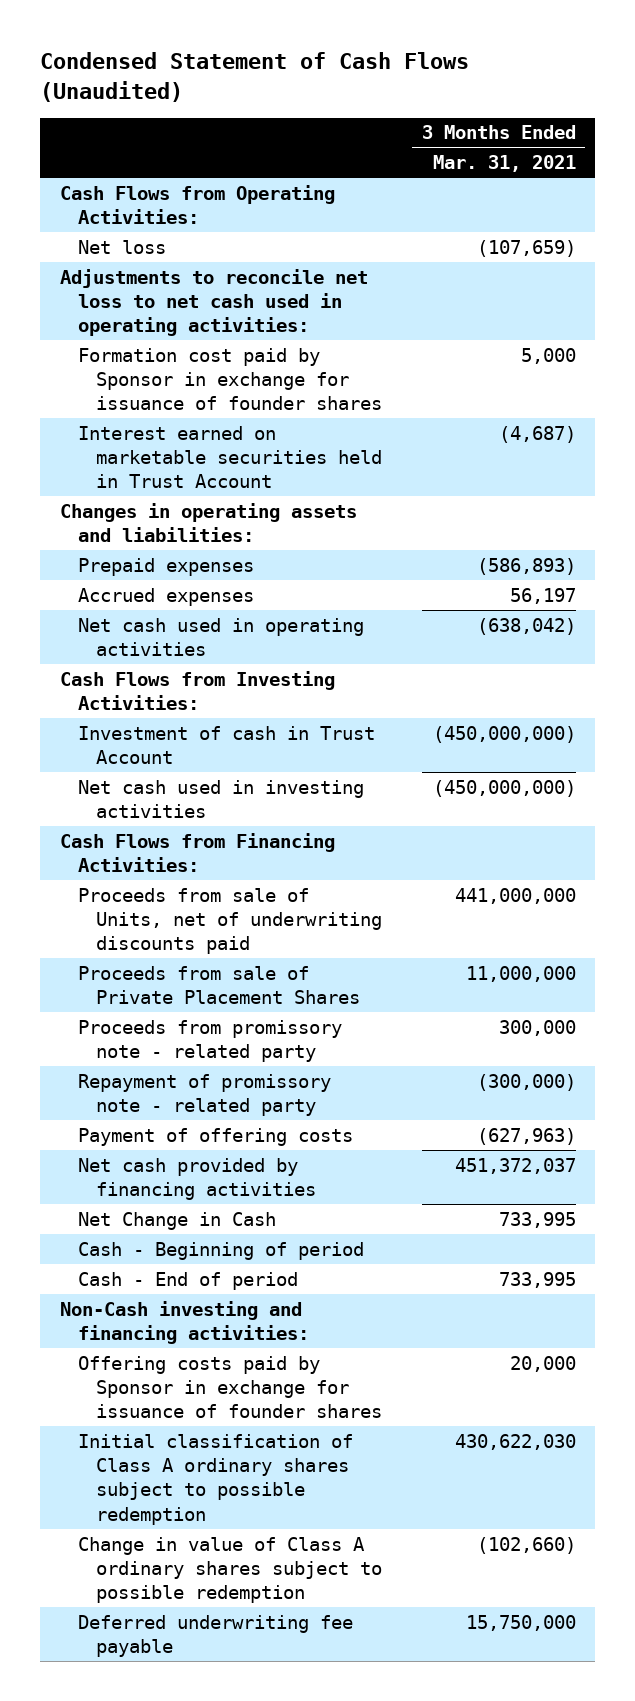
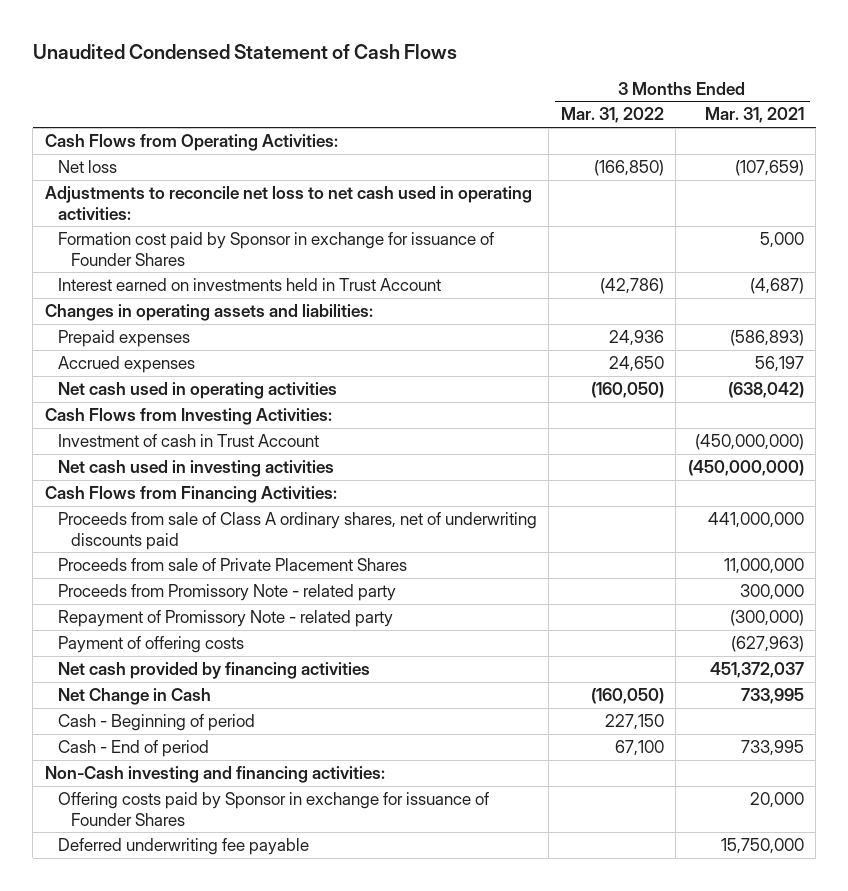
- Condensed Statement of Cash Flows (Unaudited)
+ Unaudited Condensed Statement of Cash Flows
- | 3 Months Ended Mar. 31, 2021
+ | 3 Months Ended Mar. 31, 2022 | 3 Months Ended Mar. 31, 2021
- Formation cost paid by Sponsor in exchange for issuance of founder shares | 5,000
- Interest earned on marketable securities held in Trust Account | (4,687)
+ Formation cost paid by Sponsor in exchange for issuance of Founder Shares | | 5,000
+ Interest earned on investments held in Trust Account | (42,786) | (4,687)
- Proceeds from sale of Units, net of underwriting discounts paid | 441,000,000
+ Proceeds from sale of Class A ordinary shares, net of underwriting discounts paid | | 441,000,000
- Proceeds from promissory note - related party | 300,000
- Repayment of promissory note - related party | (300,000)
+ Proceeds from Promissory Note - related party | | 300,000
+ Repayment of Promissory Note - related party | | (300,000)
- Offering costs paid by Sponsor in exchange for issuance of founder shares | 20,000
- Initial classification of Class A ordinary shares subject to possible redemption | 430,622,030
- Change in value of Class A ordinary shares subject to possible redemption | (102,660)
+ Offering costs paid by Sponsor in exchange for issuance of Founder Shares | | 20,000

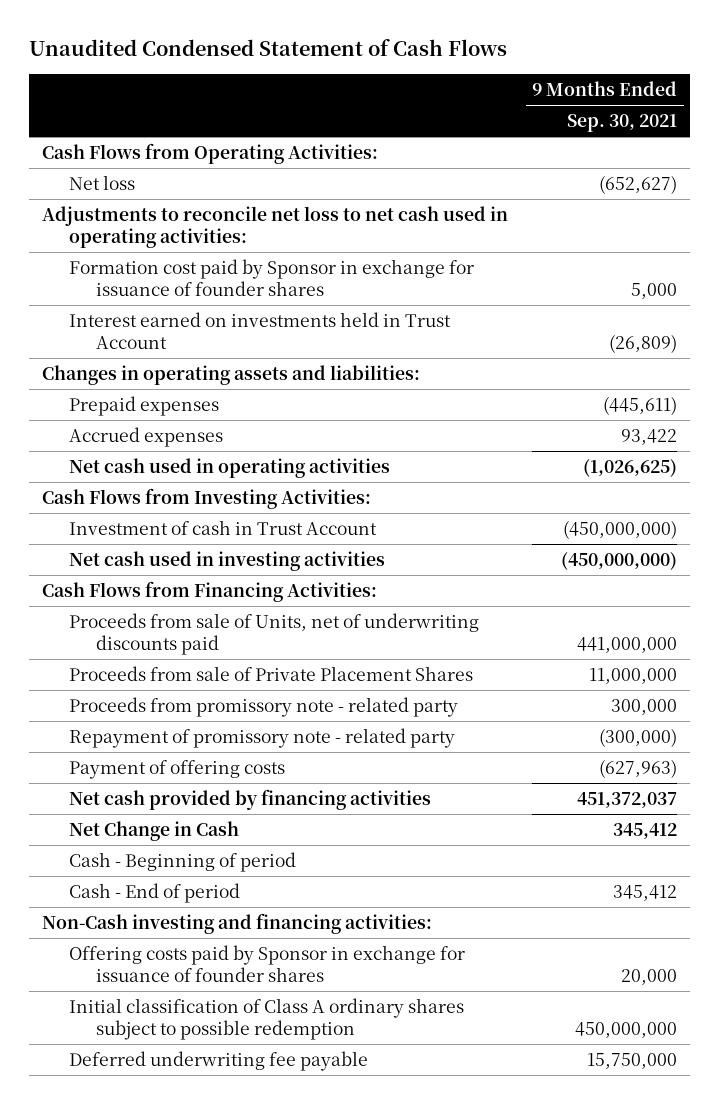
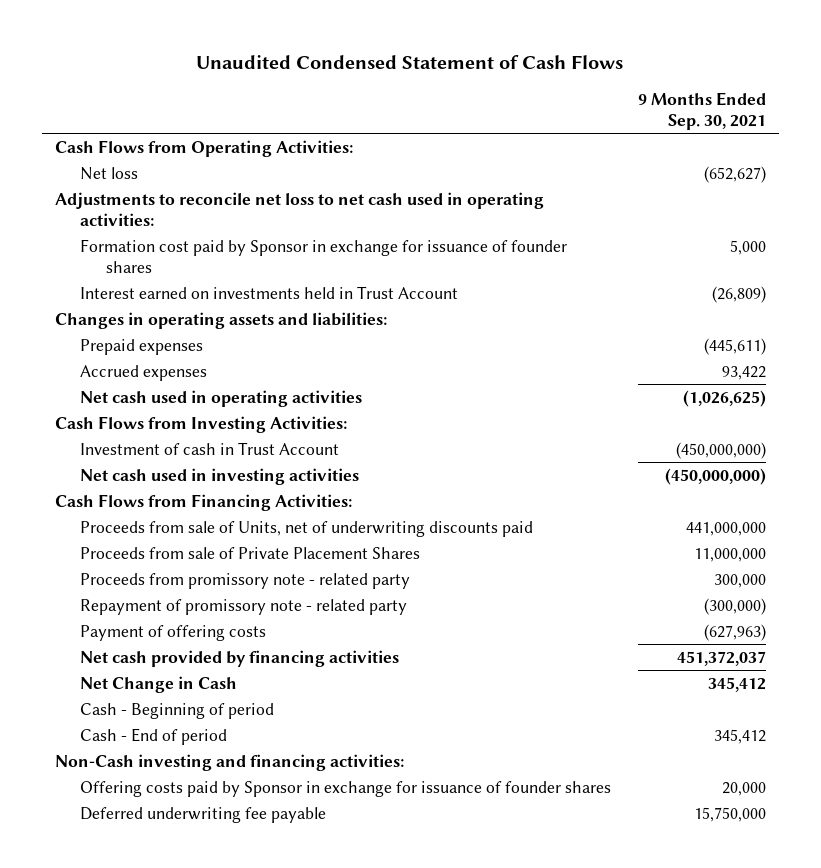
- Initial classification of Class A ordinary shares subject to possible redemption | 450,000,000

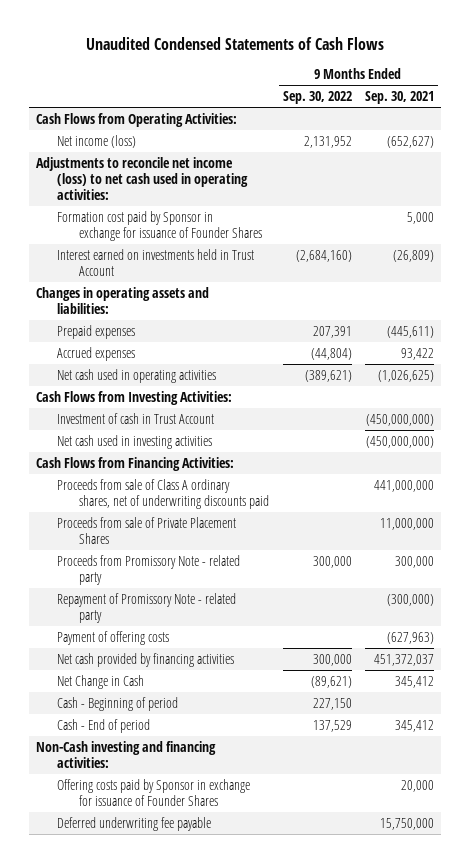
- Unaudited Condensed Statement of Cash Flows
+ Unaudited Condensed Statements of Cash Flows
- | 9 Months Ended Sep. 30, 2021
+ | 9 Months Ended Sep. 30, 2022 | 9 Months Ended Sep. 30, 2021
- Net loss | (652,627)
- Adjustments to reconcile net loss to net cash used in operating activities:
- Formation cost paid by Sponsor in exchange for issuance of founder shares | 5,000
+ Net income (loss) | 2,131,952 | (652,627)
+ Adjustments to reconcile net income (loss) to net cash used in operating activities:
+ Formation cost paid by Sponsor in exchange for issuance of Founder Shares | | 5,000
- Proceeds from sale of Units, net of underwriting discounts paid | 441,000,000
+ Proceeds from sale of Class A ordinary shares, net of underwriting discounts paid | | 441,000,000
- Proceeds from promissory note - related party | 300,000
- Repayment of promissory note - related party | (300,000)
+ Proceeds from Promissory Note - related party | 300,000 | 300,000
+ Repayment of Promissory Note - related party | | (300,000)
- Offering costs paid by Sponsor in exchange for issuance of founder shares | 20,000
+ Offering costs paid by Sponsor in exchange for issuance of Founder Shares | | 20,000

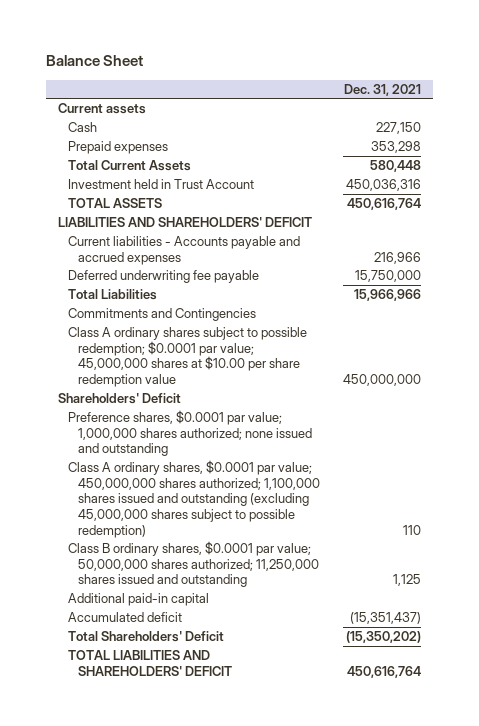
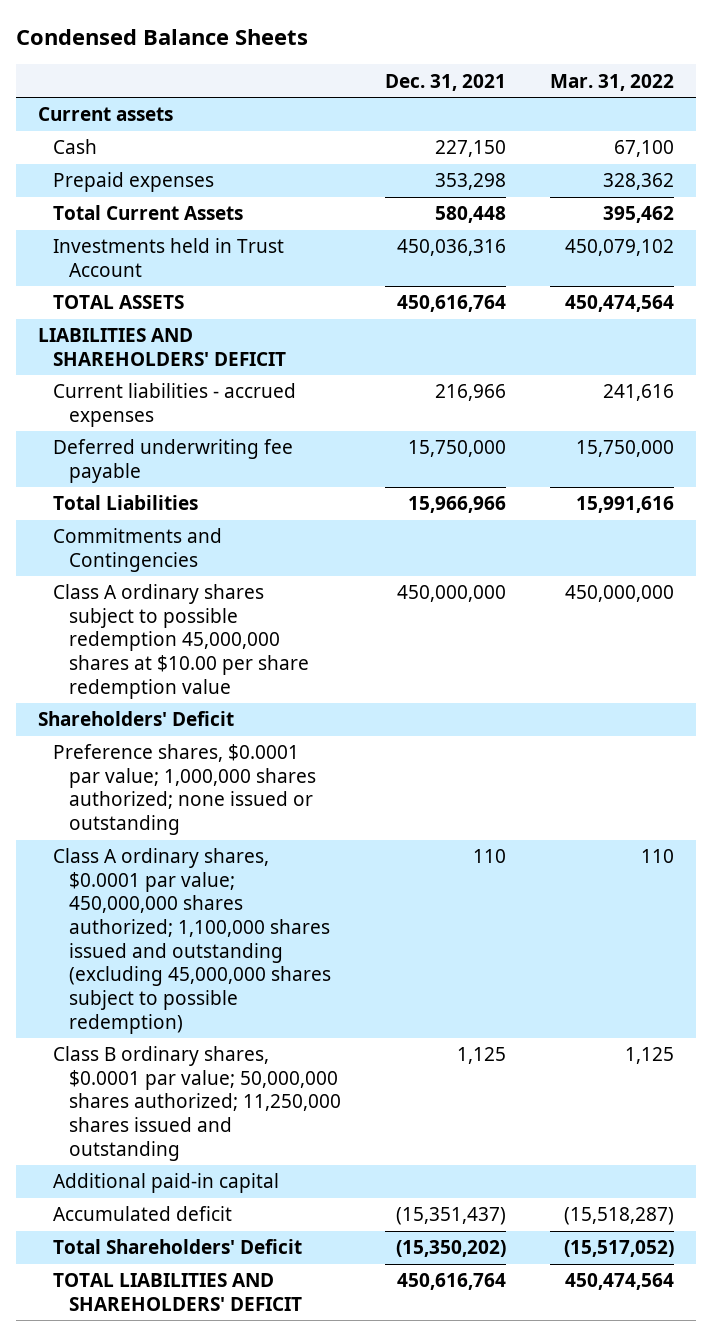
- Balance Sheet
+ Condensed Balance Sheets
- | Dec. 31, 2021
+ | Dec. 31, 2021 | Mar. 31, 2022
- Investment held in Trust Account | 450,036,316
+ Investments held in Trust Account | 450,036,316 | 450,079,102
- Current liabilities - Accounts payable and accrued expenses | 216,966
+ Current liabilities - accrued expenses | 216,966 | 241,616
- Class A ordinary shares subject to possible redemption; $0.0001 par value; 45,000,000 shares at $10.00 per share redemption value | 450,000,000
+ Class A ordinary shares subject to possible redemption 45,000,000 shares at $10.00 per share redemption value | 450,000,000 | 450,000,000
- Preference shares, $0.0001 par value; 1,000,000 shares authorized; none issued and outstanding
+ Preference shares, $0.0001 par value; 1,000,000 shares authorized; none issued or outstanding

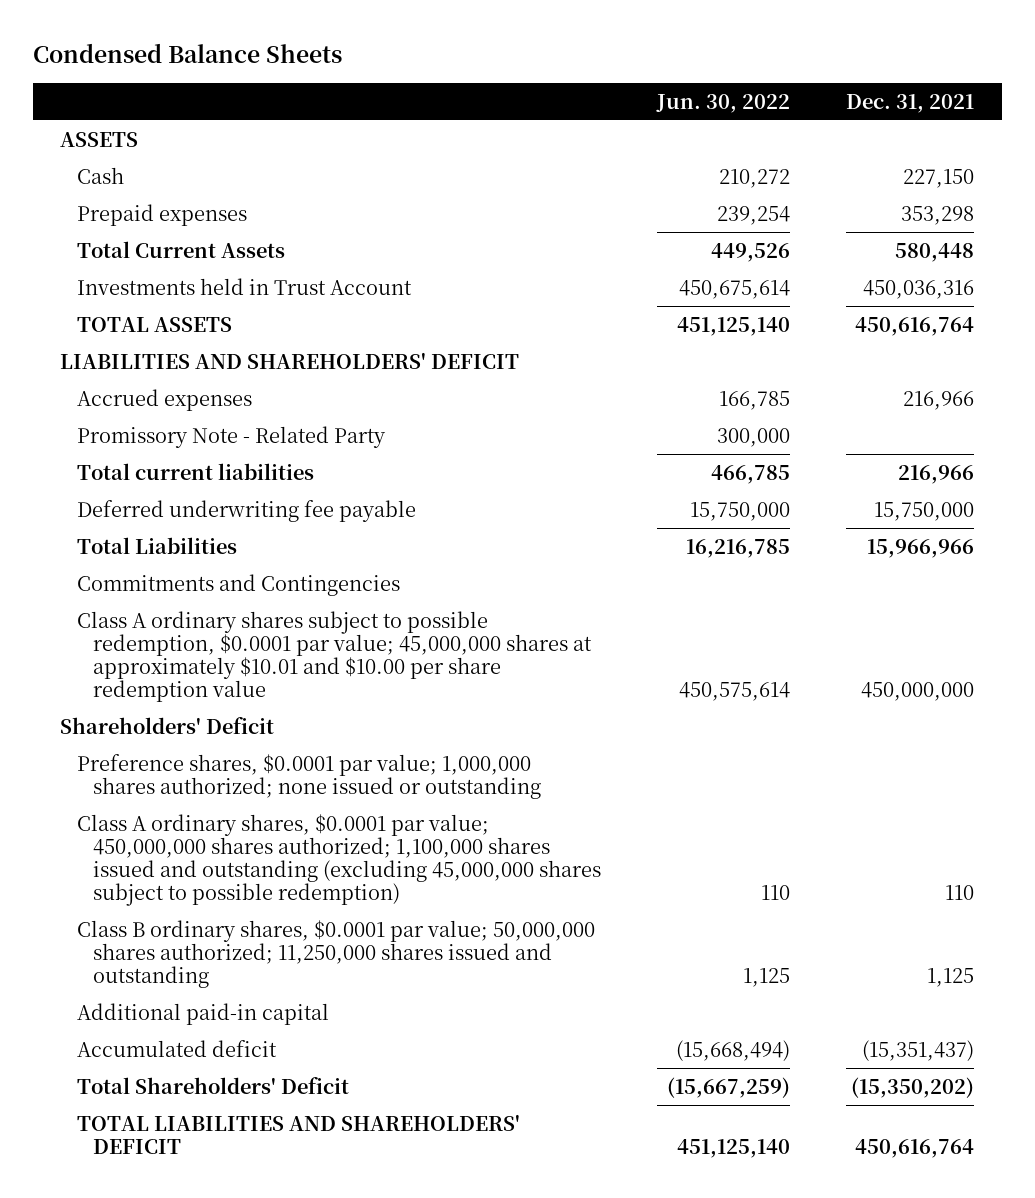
- | Dec. 31, 2021 | Mar. 31, 2022
+ | Jun. 30, 2022 | Dec. 31, 2021
- Current assets
+ ASSETS
- Current liabilities - accrued expenses | 216,966 | 241,616
+ Accrued expenses | 166,785 | 216,966
+ Promissory Note - Related Party | 300,000 |
+ Total current liabilities | 466,785 | 216,966
- Class A ordinary shares subject to possible redemption 45,000,000 shares at $10.00 per share redemption value | 450,000,000 | 450,000,000
+ Class A ordinary shares subject to possible redemption, $0.0001 par value; 45,000,000 shares at approximately $10.01 and $10.00 per share redemption value | 450,575,614 | 450,000,000

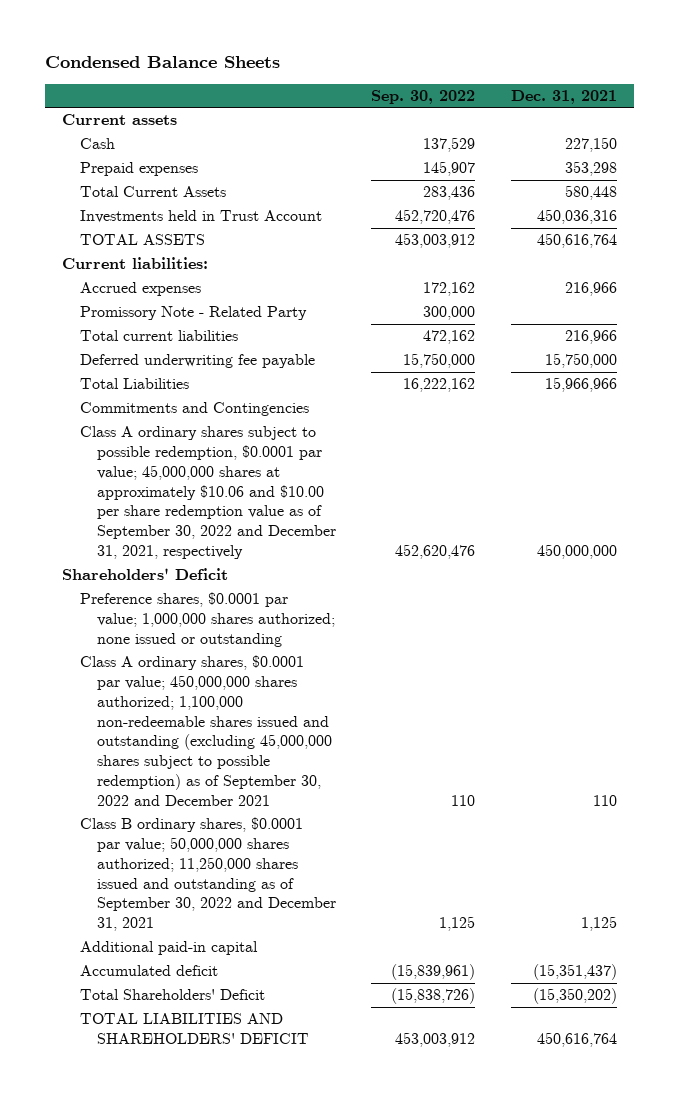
- | Jun. 30, 2022 | Dec. 31, 2021
+ | Sep. 30, 2022 | Dec. 31, 2021
- ASSETS
+ Current assets
- LIABILITIES AND SHAREHOLDERS' DEFICIT
+ Current liabilities:
- Class A ordinary shares subject to possible redemption, $0.0001 par value; 45,000,000 shares at approximately $10.01 and $10.00 per share redemption value | 450,575,614 | 450,000,000
+ Class A ordinary shares subject to possible redemption, $0.0001 par value; 45,000,000 shares at approximately $10.06 and $10.00 per share redemption value as of September 30, 2022 and December 31, 2021, respectively | 452,620,476 | 450,000,000
- Class A ordinary shares, $0.0001 par value; 450,000,000 shares authorized; 1,100,000 shares issued and outstanding (excluding 45,000,000 shares subject to possible redemption) | 110 | 110
- Class B ordinary shares, $0.0001 par value; 50,000,000 shares authorized; 11,250,000 shares issued and outstanding | 1,125 | 1,125
+ Class A ordinary shares, $0.0001 par value; 450,000,000 shares authorized; 1,100,000 non-redeemable shares issued and outstanding (excluding 45,000,000 shares subject to possible redemption) as of September 30, 2022 and December 2021 | 110 | 110
+ Class B ordinary shares, $0.0001 par value; 50,000,000 shares authorized; 11,250,000 shares issued and outstanding as of September 30, 2022 and December 31, 2021 | 1,125 | 1,125

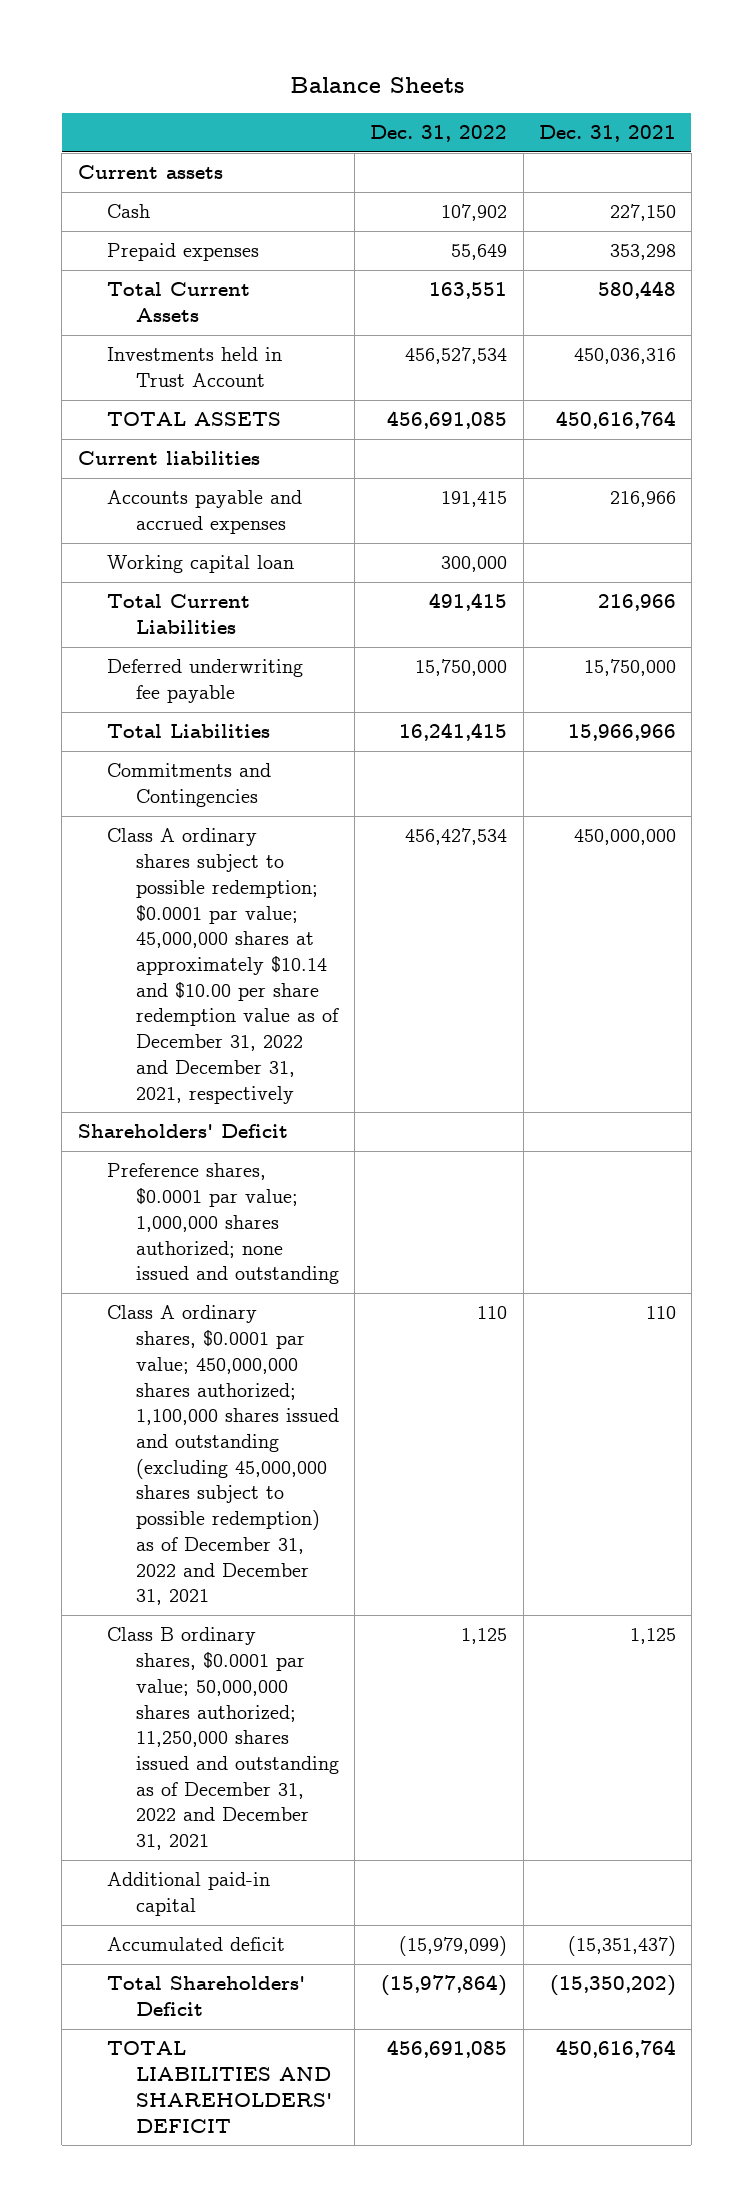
- Condensed Balance Sheets
+ Balance Sheets
- | Sep. 30, 2022 | Dec. 31, 2021
+ | Dec. 31, 2022 | Dec. 31, 2021
- Current liabilities:
- Accrued expenses | 172,162 | 216,966
- Promissory Note - Related Party | 300,000 |
- Total current liabilities | 472,162 | 216,966
+ Current liabilities
+ Accounts payable and accrued expenses | 191,415 | 216,966
+ Working capital loan | 300,000 |
+ Total Current Liabilities | 491,415 | 216,966
- Class A ordinary shares subject to possible redemption, $0.0001 par value; 45,000,000 shares at approximately $10.06 and $10.00 per share redemption value as of September 30, 2022 and December 31, 2021, respectively | 452,620,476 | 450,000,000
+ Class A ordinary shares subject to possible redemption; $0.0001 par value; 45,000,000 shares at approximately $10.14 and $10.00 per share redemption value as of December 31, 2022 and December 31, 2021, respectively | 456,427,534 | 450,000,000
- Preference shares, $0.0001 par value; 1,000,000 shares authorized; none issued or outstanding
- Class A ordinary shares, $0.0001 par value; 450,000,000 shares authorized; 1,100,000 non-redeemable shares issued and outstanding (excluding 45,000,000 shares subject to possible redemption) as of September 30, 2022 and December 2021 | 110 | 110
- Class B ordinary shares, $0.0001 par value; 50,000,000 shares authorized; 11,250,000 shares issued and outstanding as of September 30, 2022 and December 31, 2021 | 1,125 | 1,125
+ Preference shares, $0.0001 par value; 1,000,000 shares authorized; none issued and outstanding
+ Class A ordinary shares, $0.0001 par value; 450,000,000 shares authorized; 1,100,000 shares issued and outstanding (excluding 45,000,000 shares subject to possible redemption) as of December 31, 2022 and December 31, 2021 | 110 | 110
+ Class B ordinary shares, $0.0001 par value; 50,000,000 shares authorized; 11,250,000 shares issued and outstanding as of December 31, 2022 and December 31, 2021 | 1,125 | 1,125

